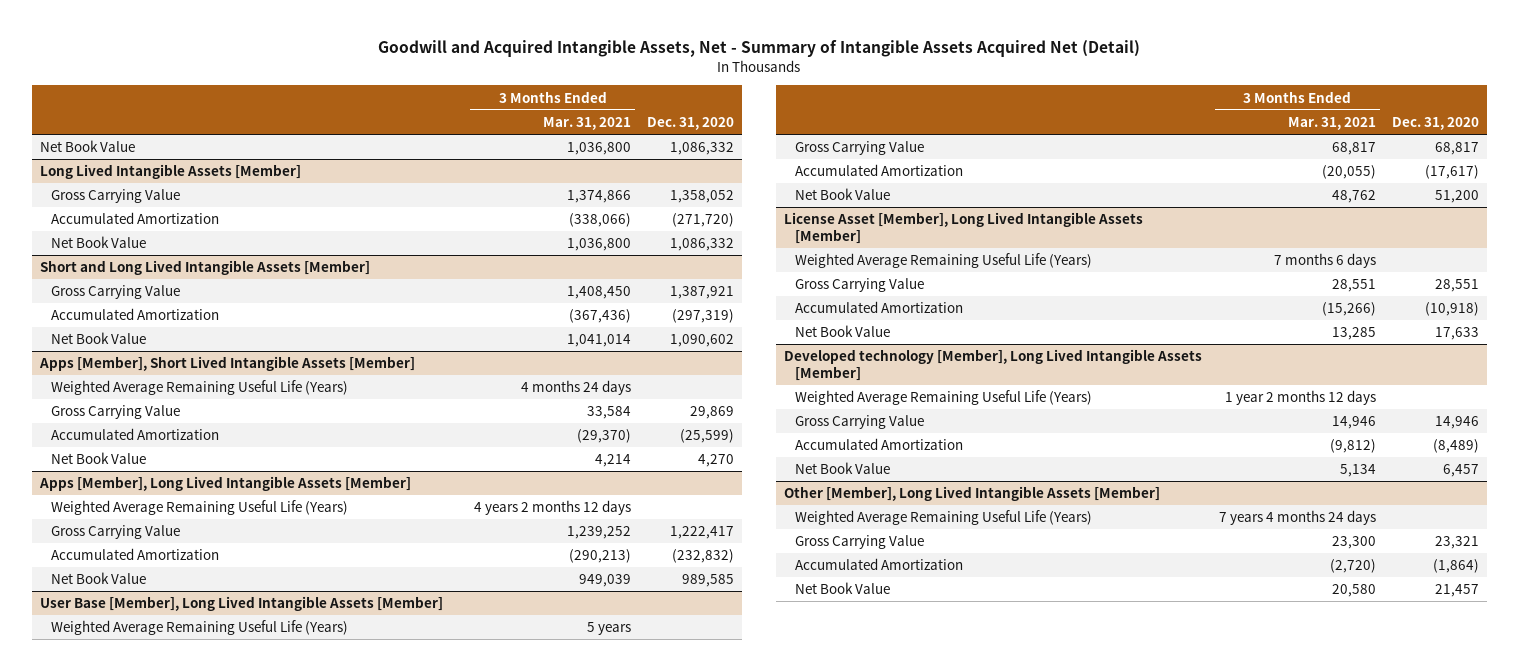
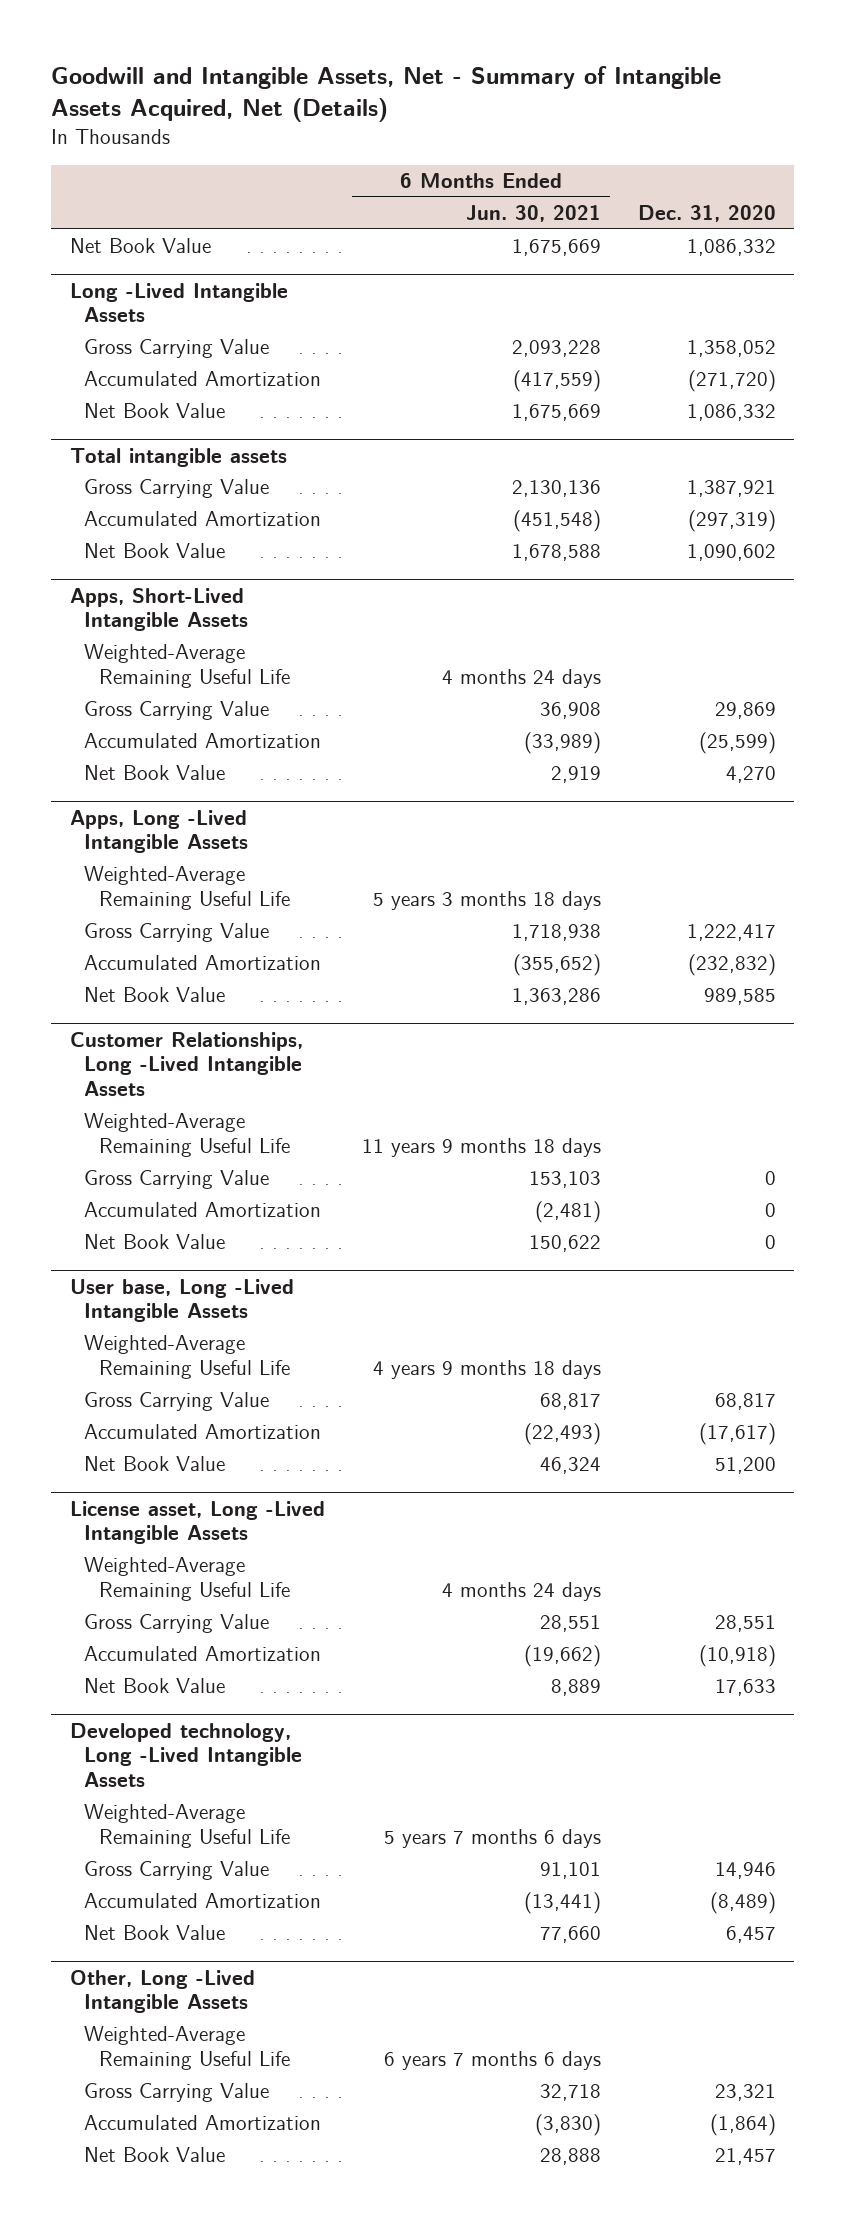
- Goodwill and Acquired Intangible Assets, Net - Summary of Intangible Assets Acquired Net (Detail)
+ Goodwill and Intangible Assets, Net - Summary of Intangible Assets Acquired, Net (Details)
- | 3 Months Ended Mar. 31, 2021 | Dec. 31, 2020
+ | 6 Months Ended Jun. 30, 2021 | Dec. 31, 2020
- Long Lived Intangible Assets [Member]
+ Long -Lived Intangible Assets
- Short and Long Lived Intangible Assets [Member]
+ Total intangible assets
- Apps [Member], Short Lived Intangible Assets [Member]
- Weighted Average Remaining Useful Life (Years) | 4 months 24 days |
+ Apps, Short-Lived Intangible Assets
+ Weighted-Average Remaining Useful Life | 4 months 24 days |
- Apps [Member], Long Lived Intangible Assets [Member]
- Weighted Average Remaining Useful Life (Years) | 4 years 2 months 12 days |
+ Apps, Long -Lived Intangible Assets
+ Weighted-Average Remaining Useful Life | 5 years 3 months 18 days |
- User Base [Member], Long Lived Intangible Assets [Member]
- Weighted Average Remaining Useful Life (Years) | 5 years |
+ Customer Relationships, Long -Lived Intangible Assets
+ Weighted-Average Remaining Useful Life | 11 years 9 months 18 days |
+ Gross Carrying Value | 153,103 | 0
+ Accumulated Amortization | (2,481) | 0
+ Net Book Value | 150,622 | 0
+ User base, Long -Lived Intangible Assets
+ Weighted-Average Remaining Useful Life | 4 years 9 months 18 days |
- License Asset [Member], Long Lived Intangible Assets [Member]
- Weighted Average Remaining Useful Life (Years) | 7 months 6 days |
+ License asset, Long -Lived Intangible Assets
+ Weighted-Average Remaining Useful Life | 4 months 24 days |
- Developed technology [Member], Long Lived Intangible Assets [Member]
- Weighted Average Remaining Useful Life (Years) | 1 year 2 months 12 days |
+ Developed technology, Long -Lived Intangible Assets
+ Weighted-Average Remaining Useful Life | 5 years 7 months 6 days |
- Other [Member], Long Lived Intangible Assets [Member]
- Weighted Average Remaining Useful Life (Years) | 7 years 4 months 24 days |
+ Other, Long -Lived Intangible Assets
+ Weighted-Average Remaining Useful Life | 6 years 7 months 6 days |

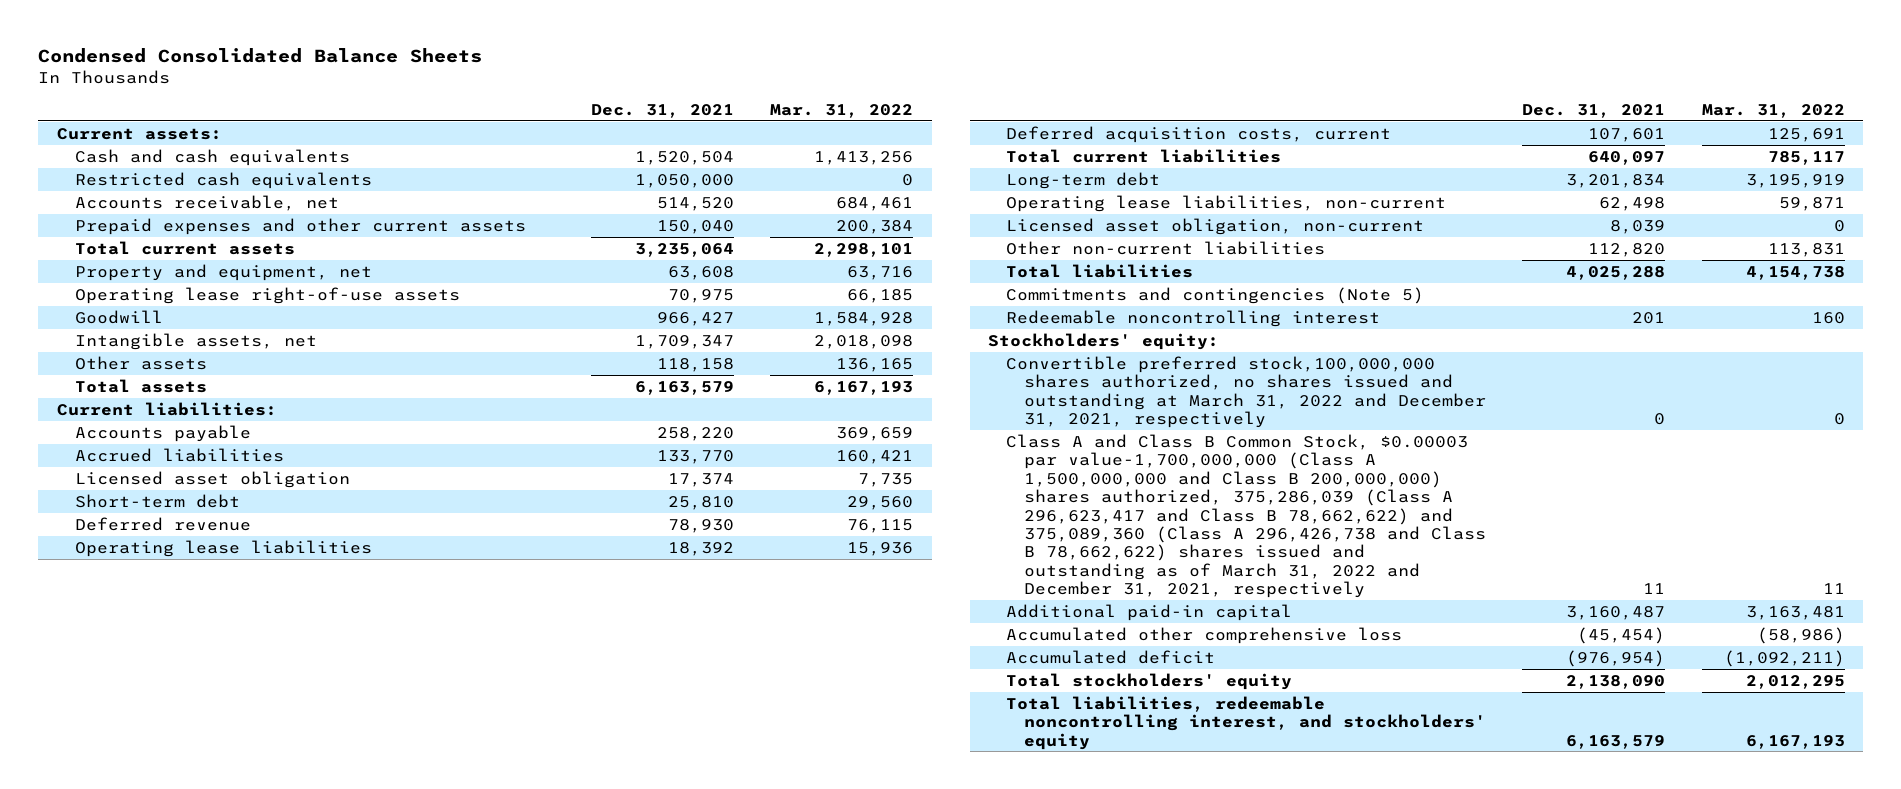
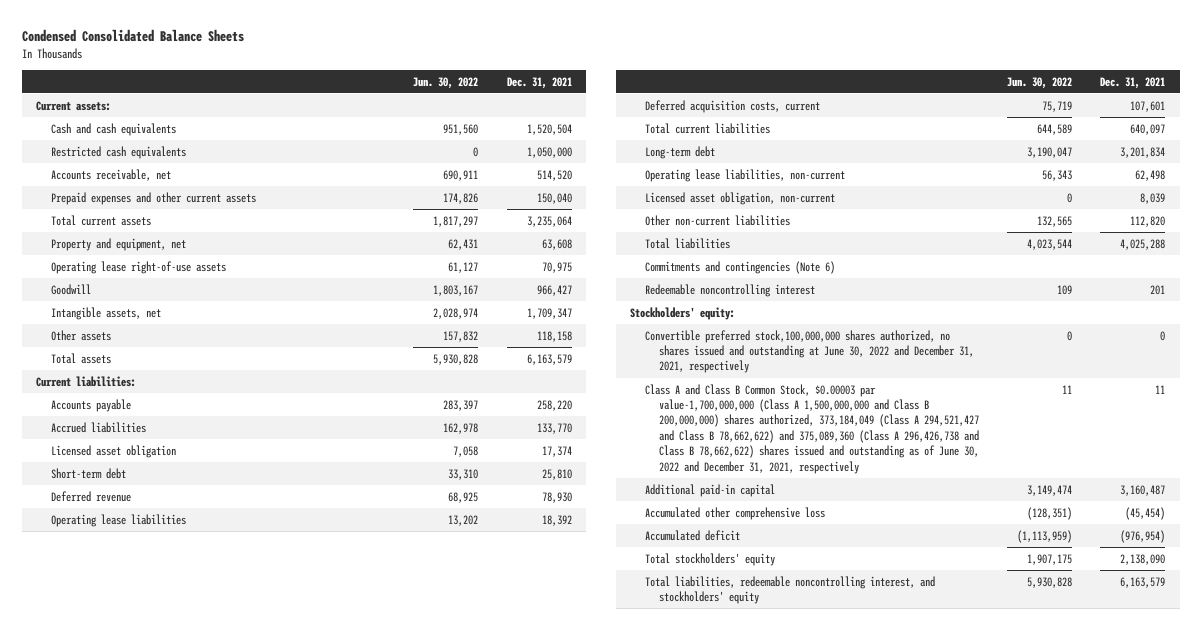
- | Dec. 31, 2021 | Mar. 31, 2022
+ | Jun. 30, 2022 | Dec. 31, 2021
- Commitments and contingencies (Note 5)
+ Commitments and contingencies (Note 6)
- Convertible preferred stock,100,000,000 shares authorized, no shares issued and outstanding at March 31, 2022 and December 31, 2021, respectively | 0 | 0
- Class A and Class B Common Stock, $0.00003 par value-1,700,000,000 (Class A 1,500,000,000 and Class B 200,000,000) shares authorized, 375,286,039 (Class A 296,623,417 and Class B 78,662,622) and 375,089,360 (Class A 296,426,738 and Class B 78,662,622) shares issued and outstanding as of March 31, 2022 and December 31, 2021, respectively | 11 | 11
+ Convertible preferred stock,100,000,000 shares authorized, no shares issued and outstanding at June 30, 2022 and December 31, 2021, respectively | 0 | 0
+ Class A and Class B Common Stock, $0.00003 par value-1,700,000,000 (Class A 1,500,000,000 and Class B 200,000,000) shares authorized, 373,184,049 (Class A 294,521,427 and Class B 78,662,622) and 375,089,360 (Class A 296,426,738 and Class B 78,662,622) shares issued and outstanding as of June 30, 2022 and December 31, 2021, respectively | 11 | 11

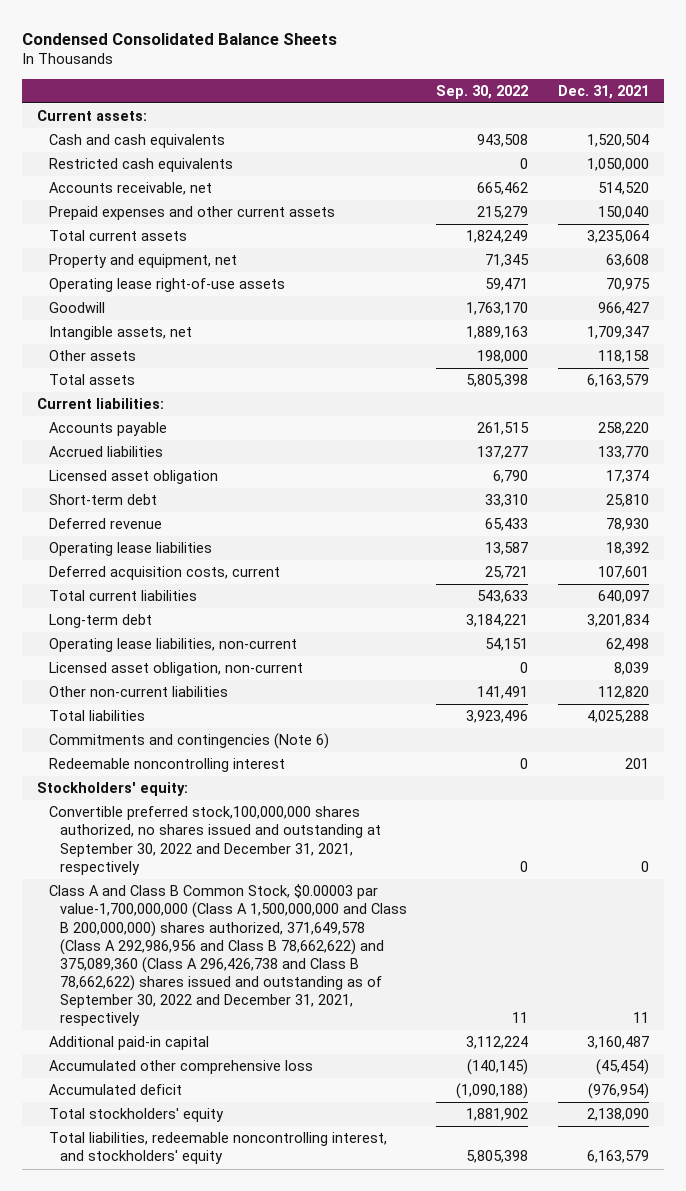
- | Jun. 30, 2022 | Dec. 31, 2021
+ | Sep. 30, 2022 | Dec. 31, 2021
- Convertible preferred stock,100,000,000 shares authorized, no shares issued and outstanding at June 30, 2022 and December 31, 2021, respectively | 0 | 0
- Class A and Class B Common Stock, $0.00003 par value-1,700,000,000 (Class A 1,500,000,000 and Class B 200,000,000) shares authorized, 373,184,049 (Class A 294,521,427 and Class B 78,662,622) and 375,089,360 (Class A 296,426,738 and Class B 78,662,622) shares issued and outstanding as of June 30, 2022 and December 31, 2021, respectively | 11 | 11
+ Convertible preferred stock,100,000,000 shares authorized, no shares issued and outstanding at September 30, 2022 and December 31, 2021, respectively | 0 | 0
+ Class A and Class B Common Stock, $0.00003 par value-1,700,000,000 (Class A 1,500,000,000 and Class B 200,000,000) shares authorized, 371,649,578 (Class A 292,986,956 and Class B 78,662,622) and 375,089,360 (Class A 296,426,738 and Class B 78,662,622) shares issued and outstanding as of September 30, 2022 and December 31, 2021, respectively | 11 | 11

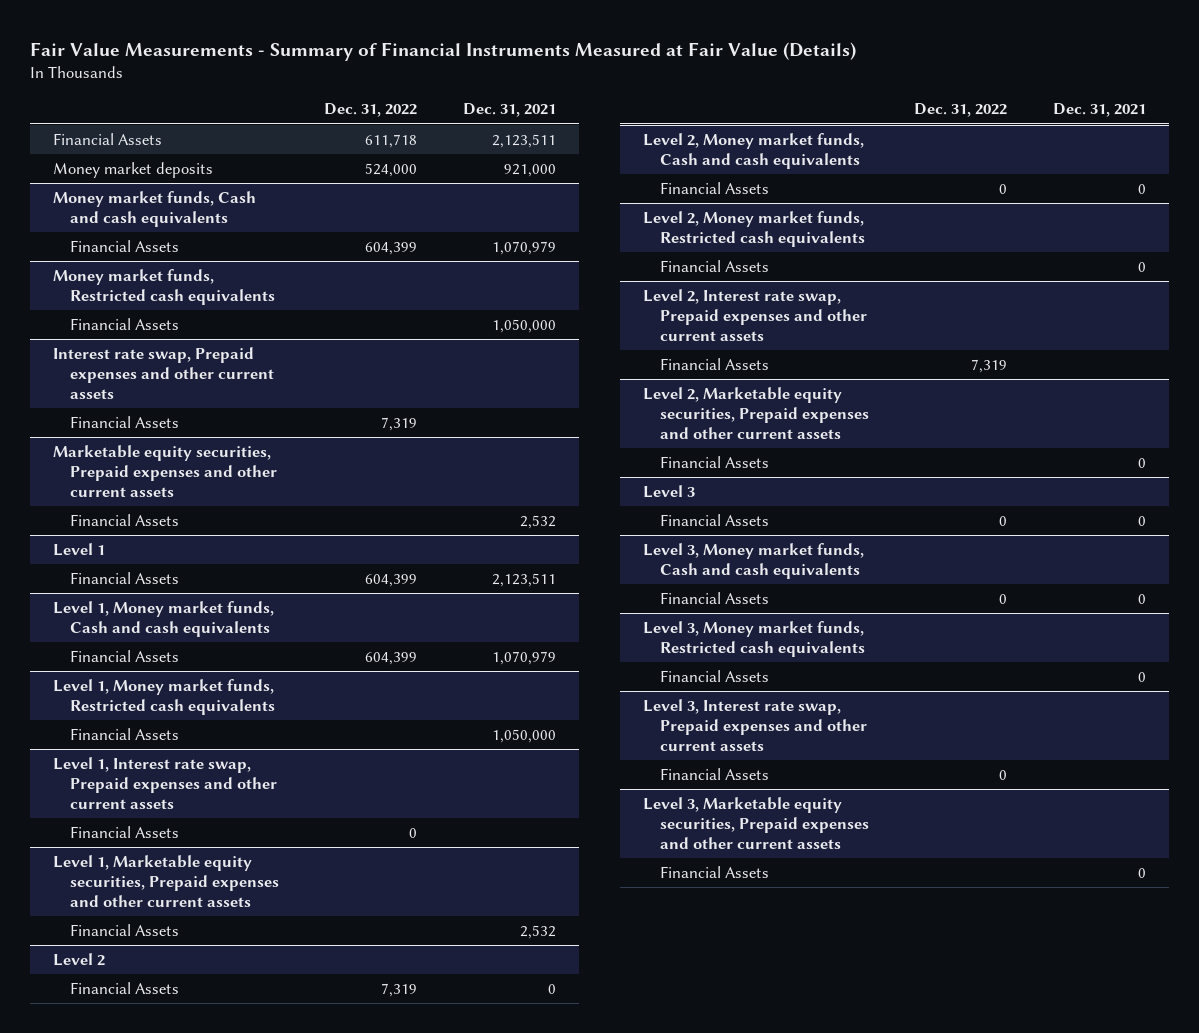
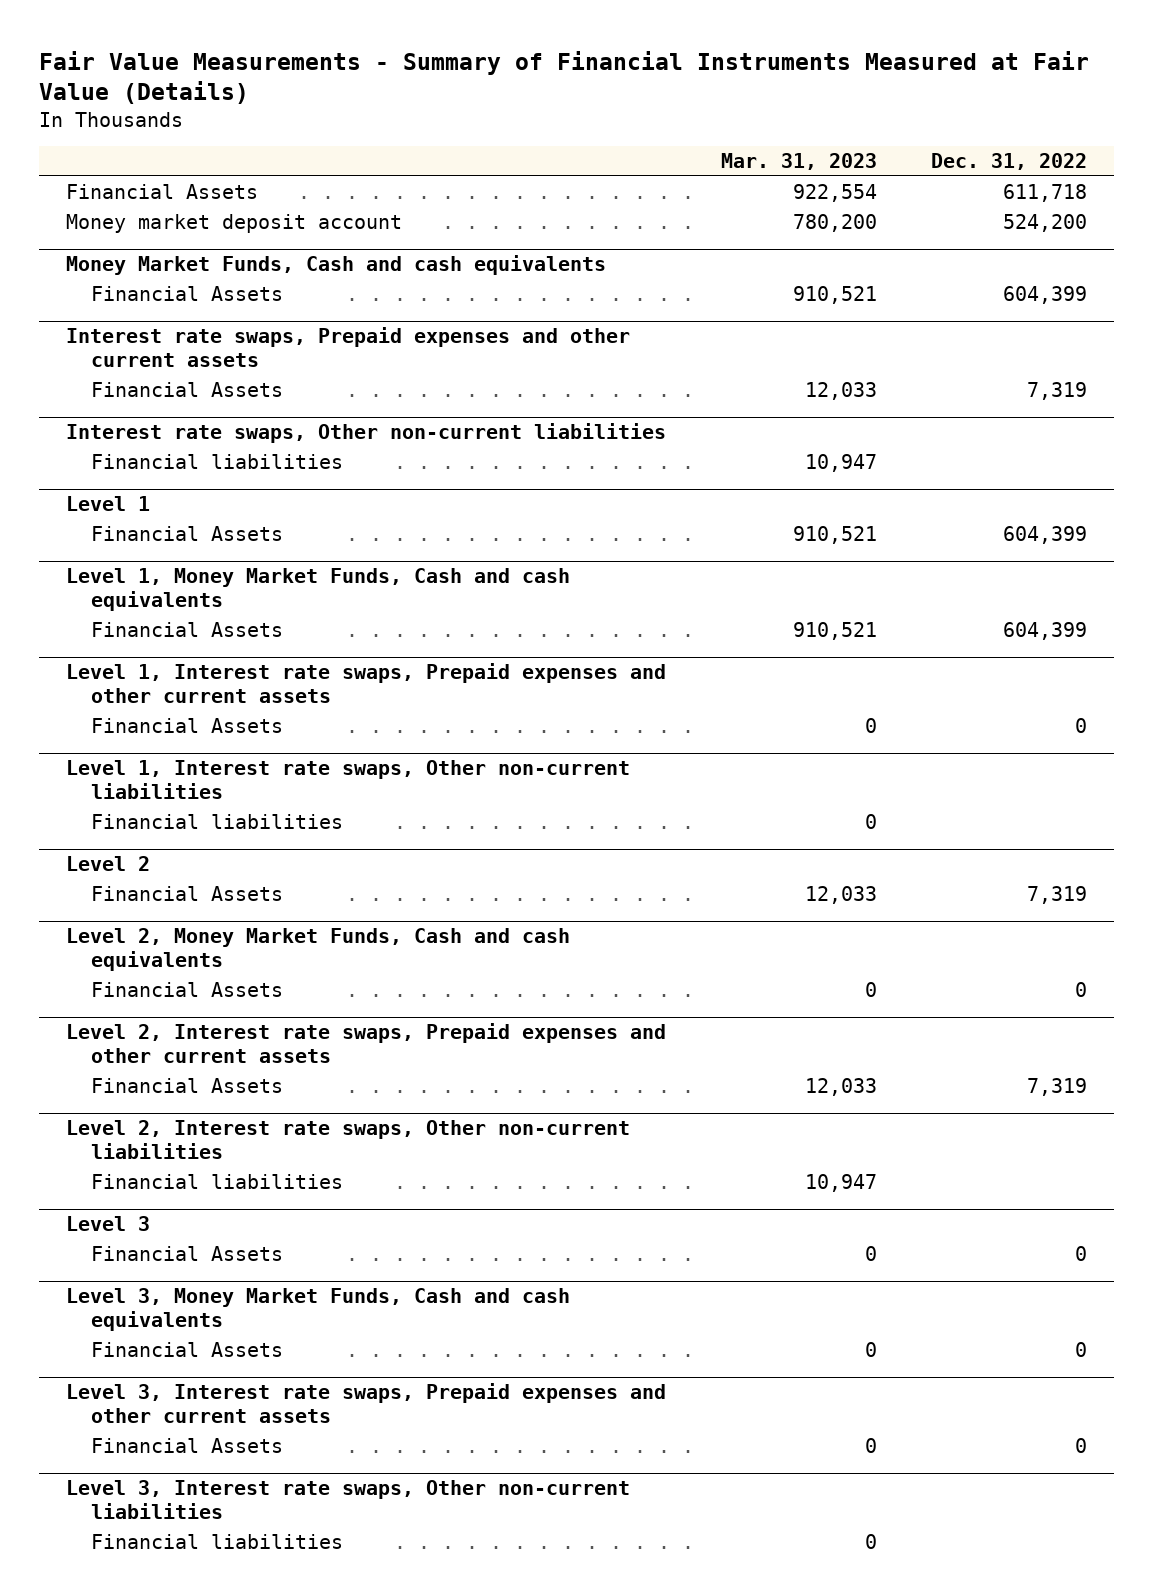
- | Dec. 31, 2022 | Dec. 31, 2021
+ | Mar. 31, 2023 | Dec. 31, 2022
- Money market deposits | 524,000 | 921,000
- Money market funds, Cash and cash equivalents
+ Money market deposit account | 780,200 | 524,200
+ Money Market Funds, Cash and cash equivalents
- Money market funds, Restricted cash equivalents
- Financial Assets | | 1,050,000
- Interest rate swap, Prepaid expenses and other current assets
+ Interest rate swaps, Prepaid expenses and other current assets
- Marketable equity securities, Prepaid expenses and other current assets
- Financial Assets | | 2,532
+ Interest rate swaps, Other non-current liabilities
+ Financial liabilities | 10,947 |
- Level 1, Money market funds, Cash and cash equivalents
+ Level 1, Money Market Funds, Cash and cash equivalents
- Level 1, Money market funds, Restricted cash equivalents
- Financial Assets | | 1,050,000
- Level 1, Interest rate swap, Prepaid expenses and other current assets
+ Level 1, Interest rate swaps, Prepaid expenses and other current assets
- Level 1, Marketable equity securities, Prepaid expenses and other current assets
- Financial Assets | | 2,532
+ Level 1, Interest rate swaps, Other non-current liabilities
+ Financial liabilities | 0 |
- Level 2, Money market funds, Cash and cash equivalents
+ Level 2, Money Market Funds, Cash and cash equivalents
- Level 2, Money market funds, Restricted cash equivalents
- Financial Assets | | 0
- Level 2, Interest rate swap, Prepaid expenses and other current assets
+ Level 2, Interest rate swaps, Prepaid expenses and other current assets
- Level 2, Marketable equity securities, Prepaid expenses and other current assets
- Financial Assets | | 0
+ Level 2, Interest rate swaps, Other non-current liabilities
+ Financial liabilities | 10,947 |
- Level 3, Money market funds, Cash and cash equivalents
+ Level 3, Money Market Funds, Cash and cash equivalents
- Level 3, Money market funds, Restricted cash equivalents
- Financial Assets | | 0
- Level 3, Interest rate swap, Prepaid expenses and other current assets
+ Level 3, Interest rate swaps, Prepaid expenses and other current assets
- Level 3, Marketable equity securities, Prepaid expenses and other current assets
- Financial Assets | | 0
+ Level 3, Interest rate swaps, Other non-current liabilities
+ Financial liabilities | 0 |

